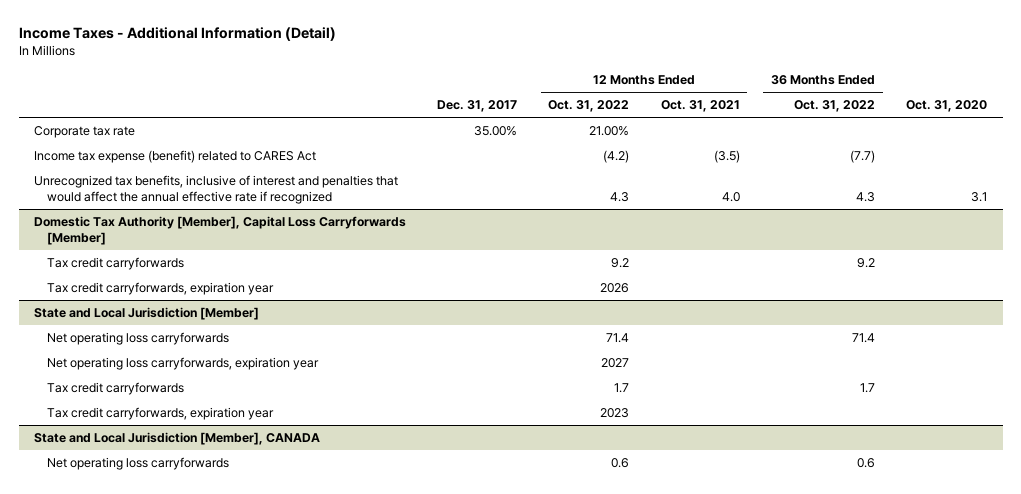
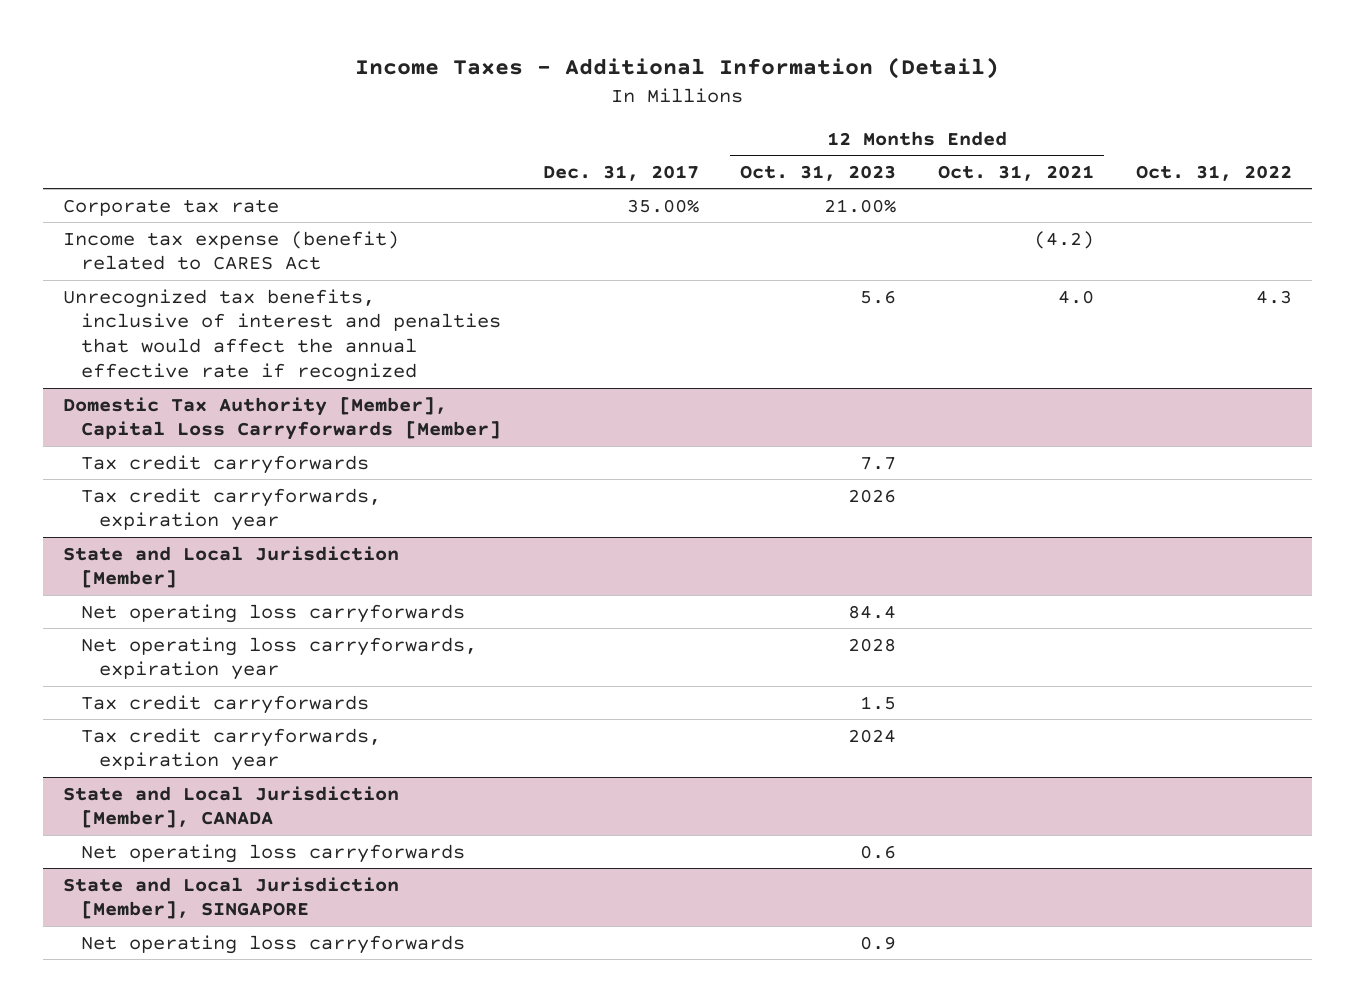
- | Dec. 31, 2017 | 12 Months Ended Oct. 31, 2022 | 12 Months Ended Oct. 31, 2021 | 36 Months Ended Oct. 31, 2022 | Oct. 31, 2020
+ | Dec. 31, 2017 | 12 Months Ended Oct. 31, 2023 | 12 Months Ended Oct. 31, 2021 | Oct. 31, 2022
- Income tax expense (benefit) related to CARES Act | | (4.2) | (3.5) | (7.7) |
+ Income tax expense (benefit) related to CARES Act | | | (4.2) |
+ State and Local Jurisdiction [Member], SINGAPORE
+ Net operating loss carryforwards | | 0.9 | |

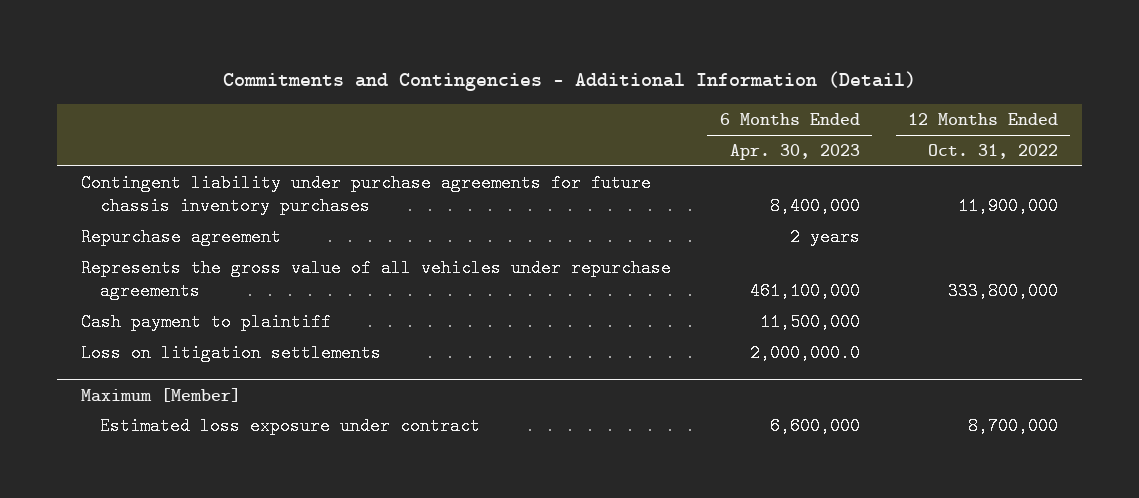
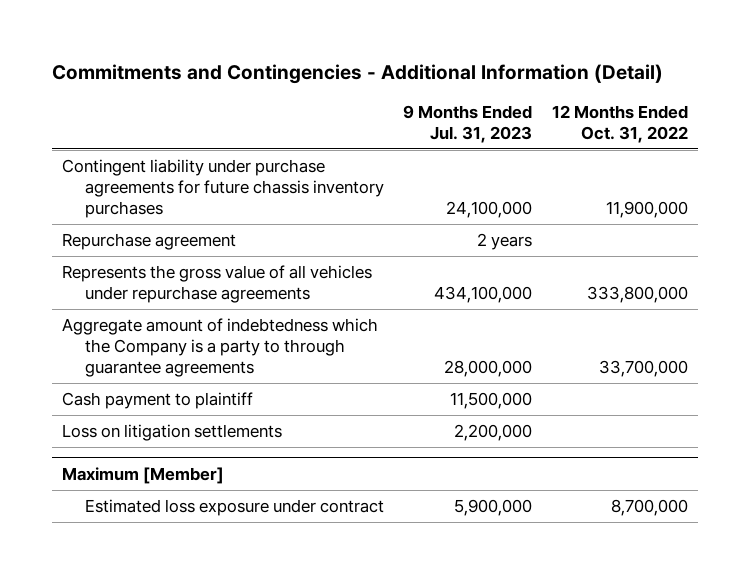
- | 6 Months Ended Apr. 30, 2023 | 12 Months Ended Oct. 31, 2022
+ | 9 Months Ended Jul. 31, 2023 | 12 Months Ended Oct. 31, 2022
+ Aggregate amount of indebtedness which the Company is a party to through guarantee agreements | 28,000,000 | 33,700,000

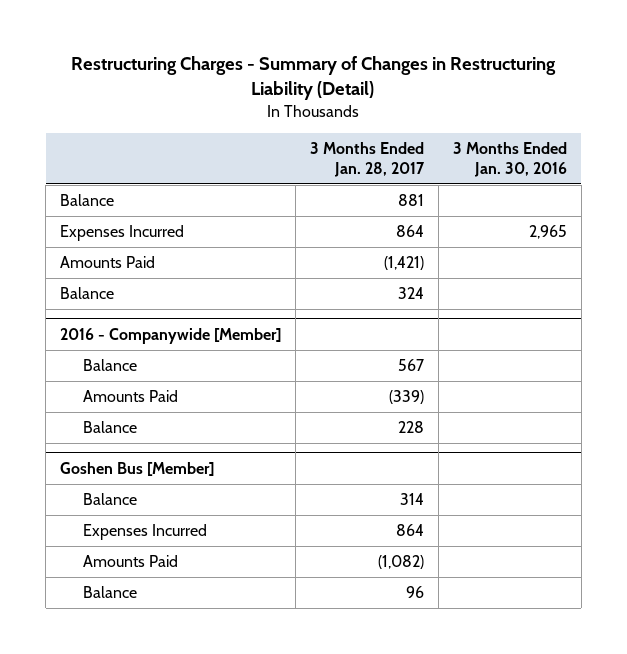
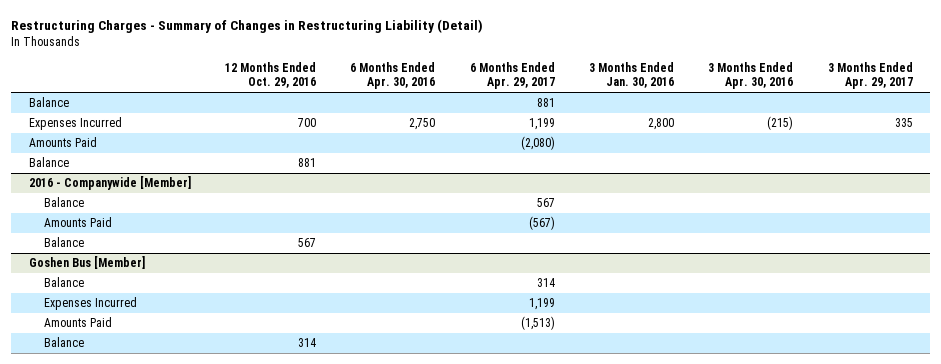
- | 3 Months Ended Jan. 28, 2017 | 3 Months Ended Jan. 30, 2016
+ | 12 Months Ended Oct. 29, 2016 | 6 Months Ended Apr. 30, 2016 | 6 Months Ended Apr. 29, 2017 | 3 Months Ended Jan. 30, 2016 | 3 Months Ended Apr. 30, 2016 | 3 Months Ended Apr. 29, 2017
- Expenses Incurred | 864 | 2,965
+ Expenses Incurred | 700 | 2,750 | 1,199 | 2,800 | (215) | 335

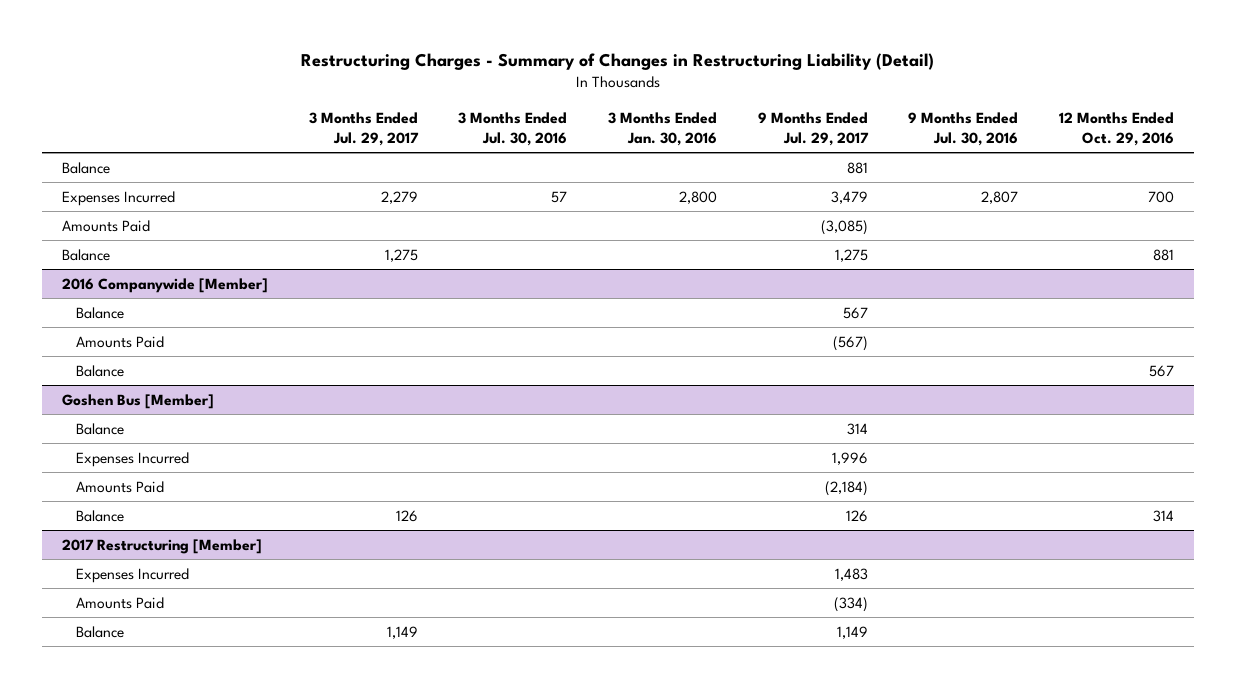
- | 12 Months Ended Oct. 29, 2016 | 6 Months Ended Apr. 30, 2016 | 6 Months Ended Apr. 29, 2017 | 3 Months Ended Jan. 30, 2016 | 3 Months Ended Apr. 30, 2016 | 3 Months Ended Apr. 29, 2017
+ | 3 Months Ended Jul. 29, 2017 | 3 Months Ended Jul. 30, 2016 | 3 Months Ended Jan. 30, 2016 | 9 Months Ended Jul. 29, 2017 | 9 Months Ended Jul. 30, 2016 | 12 Months Ended Oct. 29, 2016
- 2016 - Companywide [Member]
+ 2016 Companywide [Member]
+ 2017 Restructuring [Member]
+ Expenses Incurred | | | | 1,483 | |
+ Amounts Paid | | | | (334) | |
+ Balance | 1,149 | | | 1,149 | |

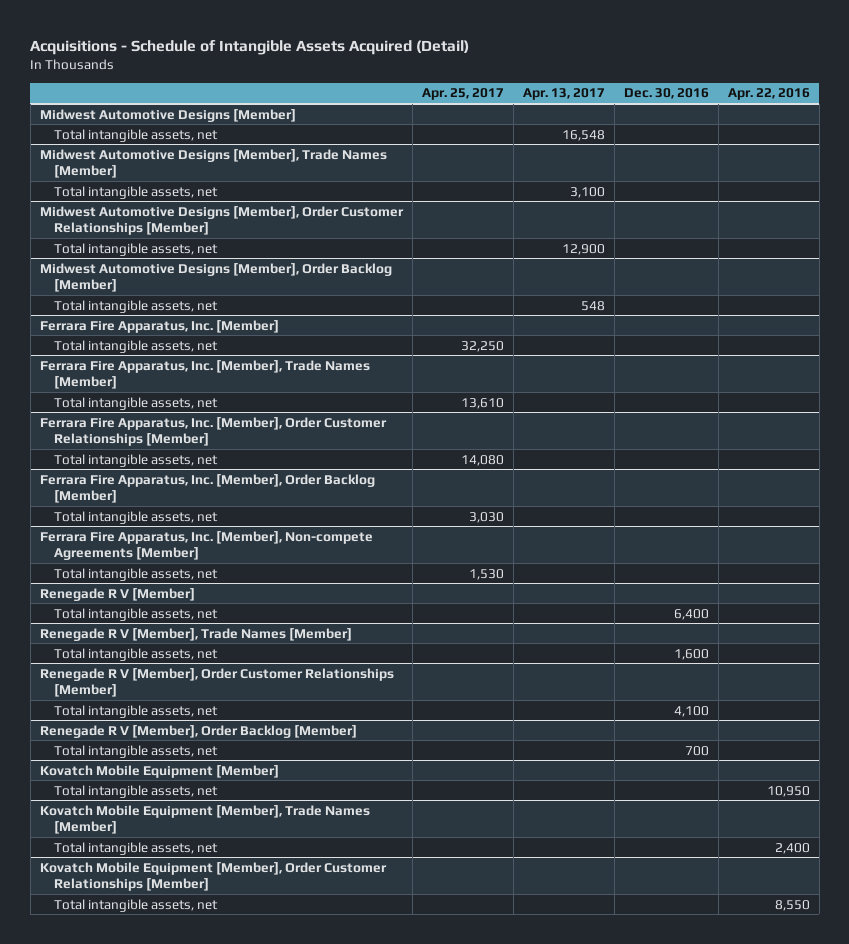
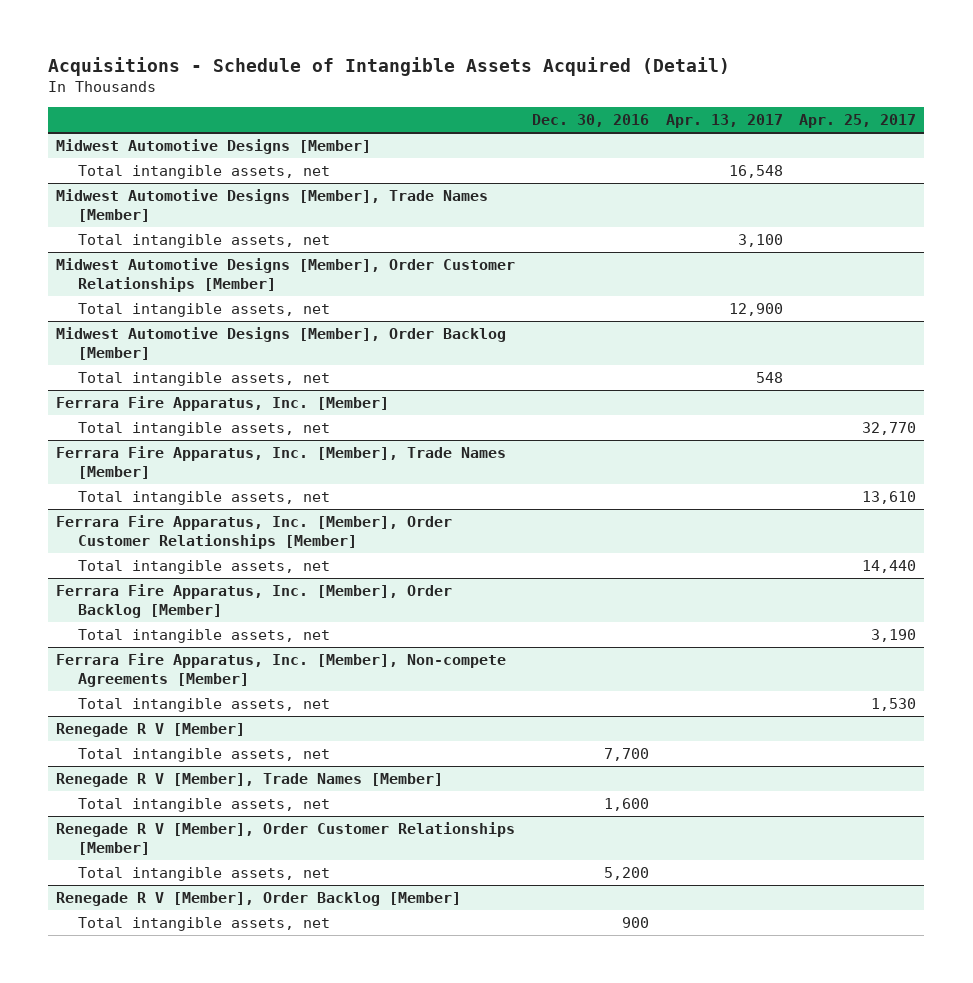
- | Apr. 25, 2017 | Apr. 13, 2017 | Dec. 30, 2016 | Apr. 22, 2016
+ | Dec. 30, 2016 | Apr. 13, 2017 | Apr. 25, 2017
@ Ferrara Fire Apparatus, Inc. [Member]
- Total intangible assets, net | 32,250 | | |
+ Total intangible assets, net | | | 32,770
@ Ferrara Fire Apparatus, Inc. [Member], Order Customer Relationships [Member]
- Total intangible assets, net | 14,080 | | |
+ Total intangible assets, net | | | 14,440
@ Ferrara Fire Apparatus, Inc. [Member], Order Backlog [Member]
- Total intangible assets, net | 3,030 | | |
+ Total intangible assets, net | | | 3,190
@ Renegade R V [Member]
- Total intangible assets, net | | | 6,400 |
+ Total intangible assets, net | 7,700 | |
@ Renegade R V [Member], Order Customer Relationships [Member]
- Total intangible assets, net | | | 4,100 |
+ Total intangible assets, net | 5,200 | |
@ Renegade R V [Member], Order Backlog [Member]
- Total intangible assets, net | | | 700 |
- Kovatch Mobile Equipment [Member]
- Total intangible assets, net | | | | 10,950
- Kovatch Mobile Equipment [Member], Trade Names [Member]
- Total intangible assets, net | | | | 2,400
- Kovatch Mobile Equipment [Member], Order Customer Relationships [Member]
- Total intangible assets, net | | | | 8,550
@ Renegade R V [Member], Order Backlog [Member]
+ Total intangible assets, net | 900 | |

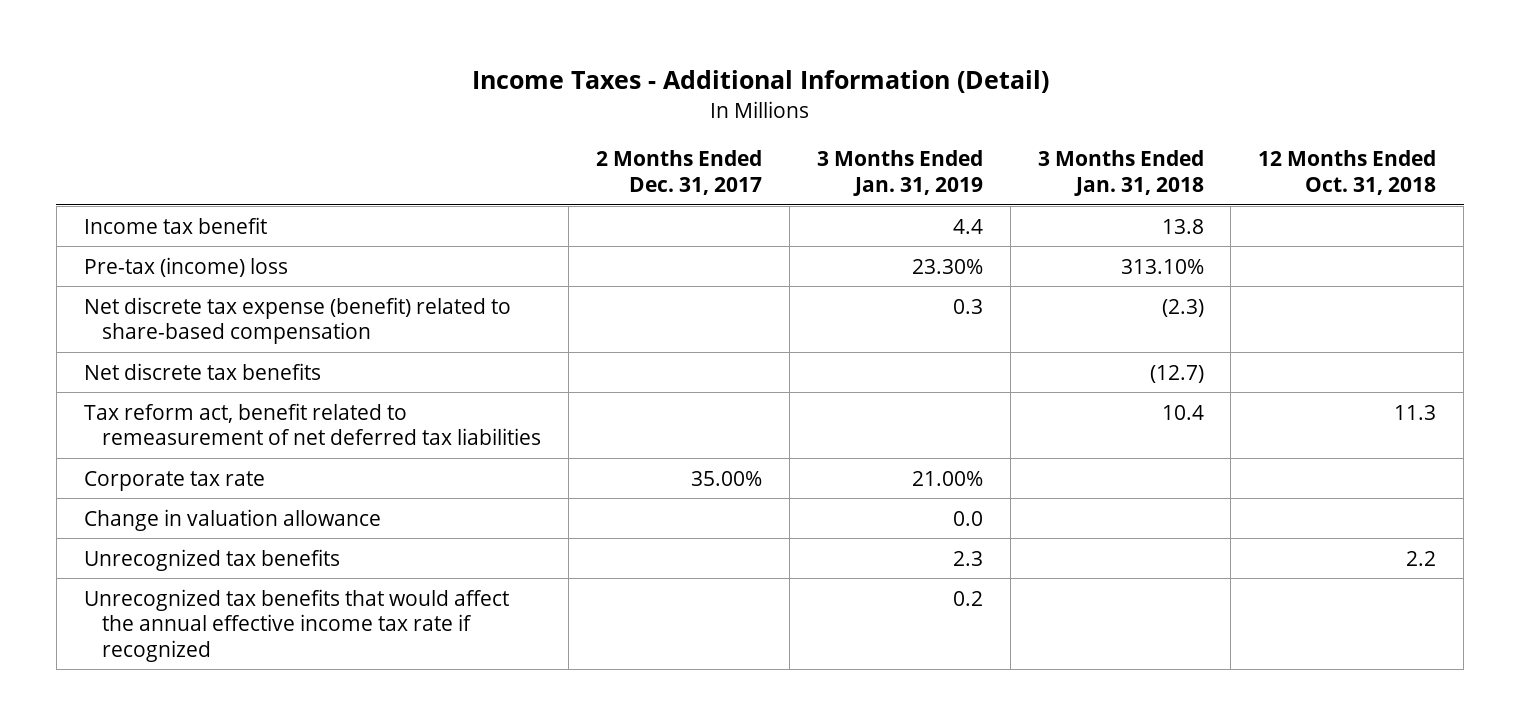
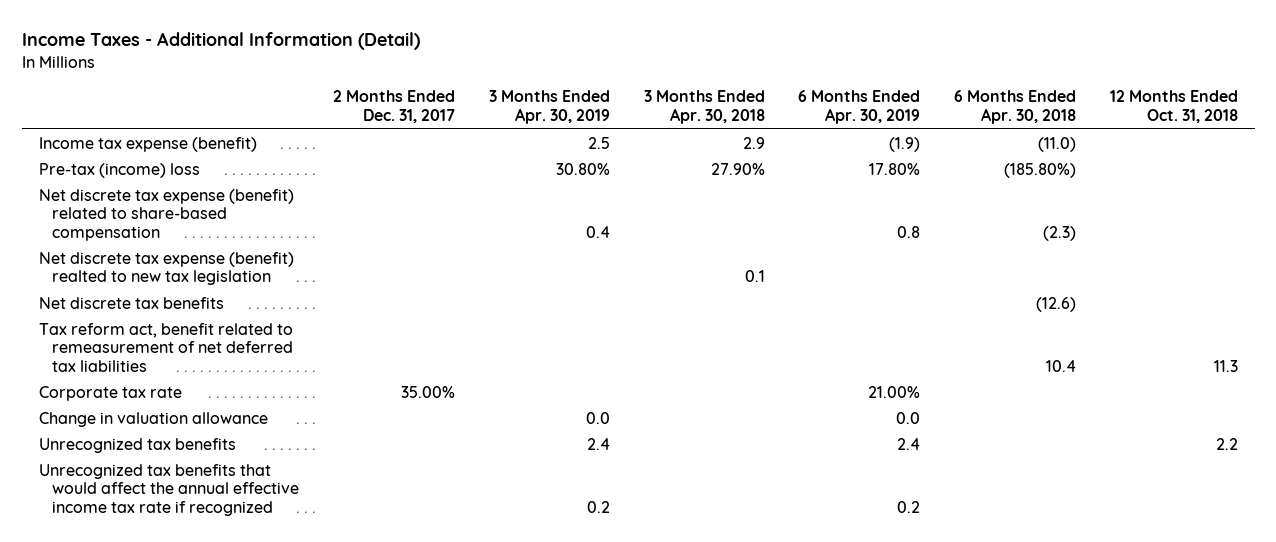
- | 2 Months Ended Dec. 31, 2017 | 3 Months Ended Jan. 31, 2019 | 3 Months Ended Jan. 31, 2018 | 12 Months Ended Oct. 31, 2018
+ | 2 Months Ended Dec. 31, 2017 | 3 Months Ended Apr. 30, 2019 | 3 Months Ended Apr. 30, 2018 | 6 Months Ended Apr. 30, 2019 | 6 Months Ended Apr. 30, 2018 | 12 Months Ended Oct. 31, 2018
- Income tax benefit | | 4.4 | 13.8 |
+ Income tax expense (benefit) | | 2.5 | 2.9 | (1.9) | (11.0) |
+ Net discrete tax expense (benefit) realted to new tax legislation | | | 0.1 | | |

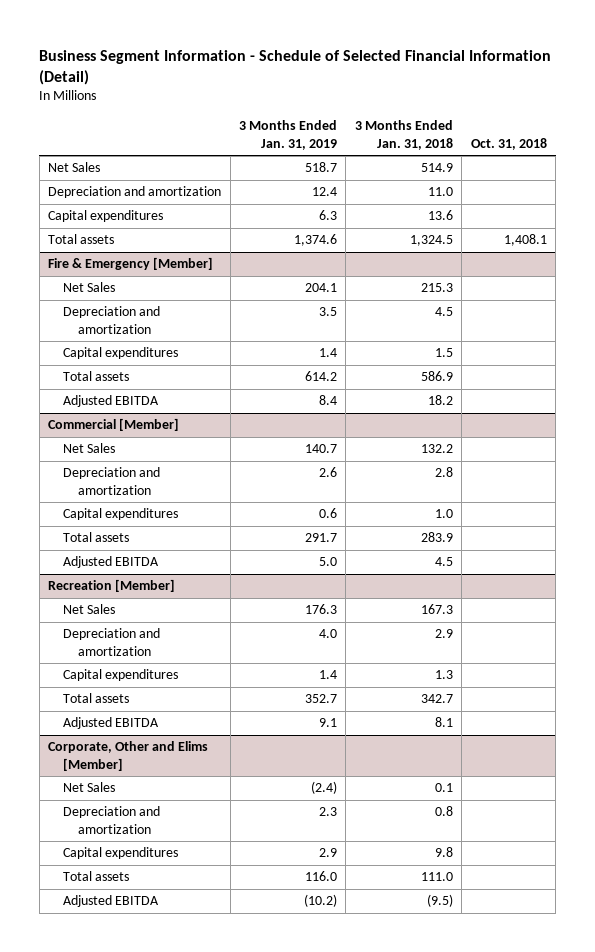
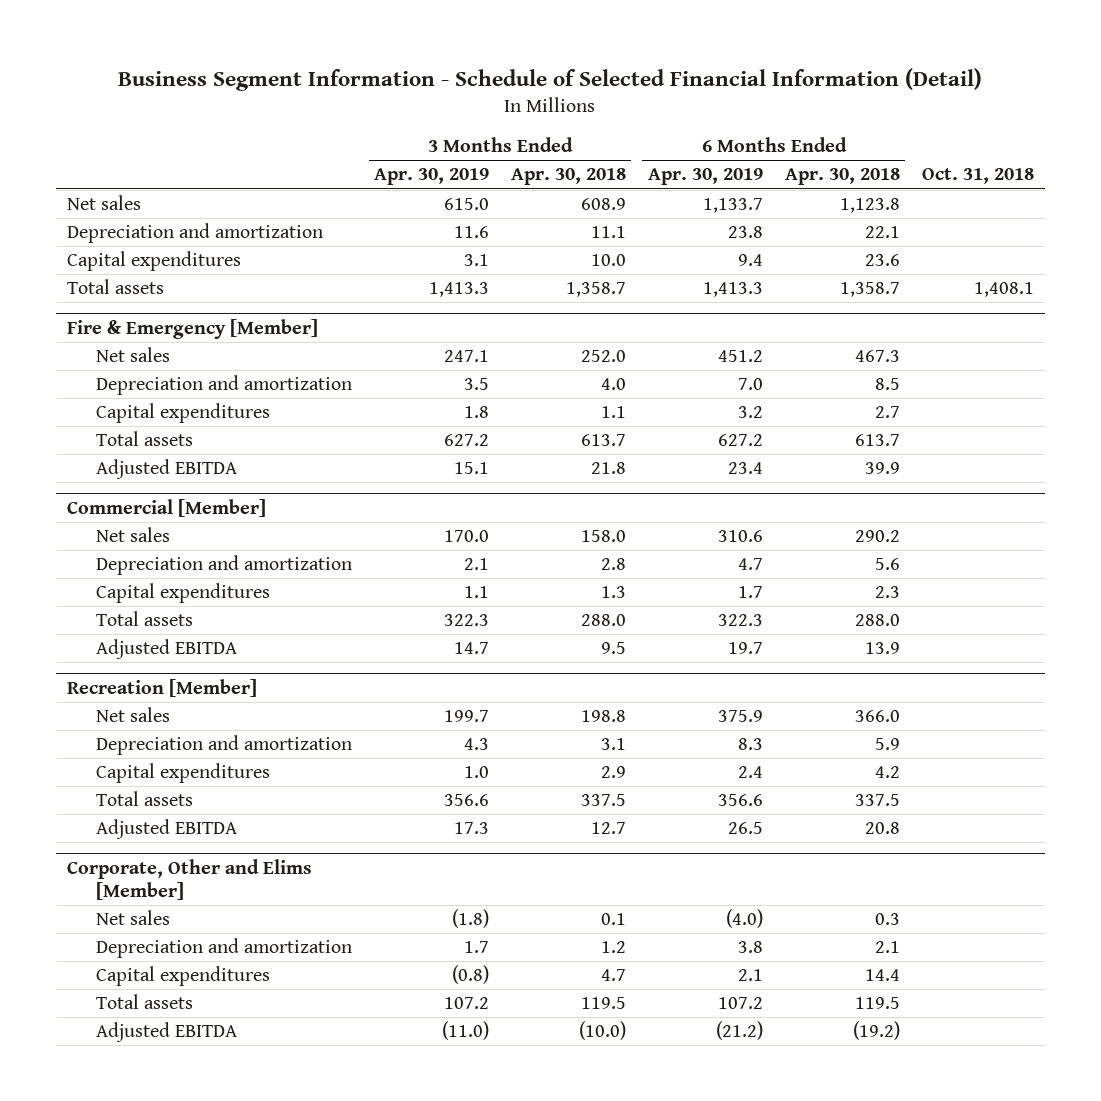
- | 3 Months Ended Jan. 31, 2019 | 3 Months Ended Jan. 31, 2018 | Oct. 31, 2018
+ | 3 Months Ended Apr. 30, 2019 | 3 Months Ended Apr. 30, 2018 | 6 Months Ended Apr. 30, 2019 | 6 Months Ended Apr. 30, 2018 | Oct. 31, 2018
- Net Sales | 518.7 | 514.9 |
+ Net sales | 615.0 | 608.9 | 1,133.7 | 1,123.8 |
@ Fire & Emergency [Member]
- Net Sales | 204.1 | 215.3 |
+ Net sales | 247.1 | 252.0 | 451.2 | 467.3 |
@ Commercial [Member]
- Net Sales | 140.7 | 132.2 |
+ Net sales | 170.0 | 158.0 | 310.6 | 290.2 |
@ Recreation [Member]
- Net Sales | 176.3 | 167.3 |
+ Net sales | 199.7 | 198.8 | 375.9 | 366.0 |
@ Corporate, Other and Elims [Member]
- Net Sales | (2.4) | 0.1 |
+ Net sales | (1.8) | 0.1 | (4.0) | 0.3 |

